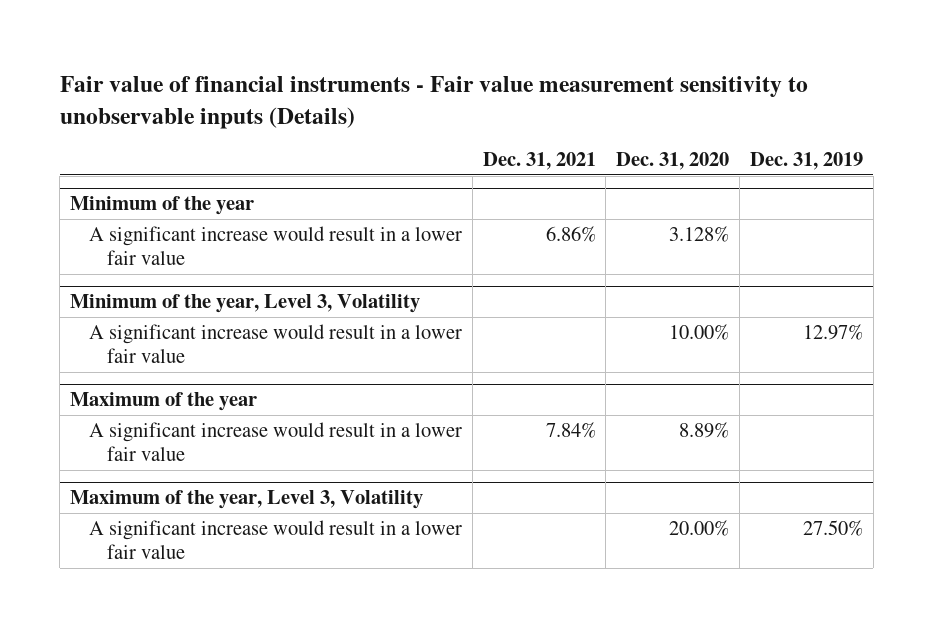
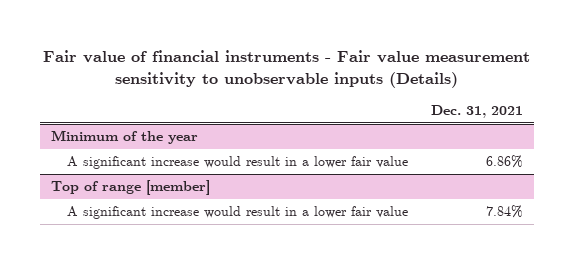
- | Dec. 31, 2021 | Dec. 31, 2020 | Dec. 31, 2019
+ | Dec. 31, 2021
- Minimum of the year, Level 3, Volatility
- A significant increase would result in a lower fair value | | 10.00% | 12.97%
- Maximum of the year
+ Top of range [member]
- Maximum of the year, Level 3, Volatility
- A significant increase would result in a lower fair value | | 20.00% | 27.50%

